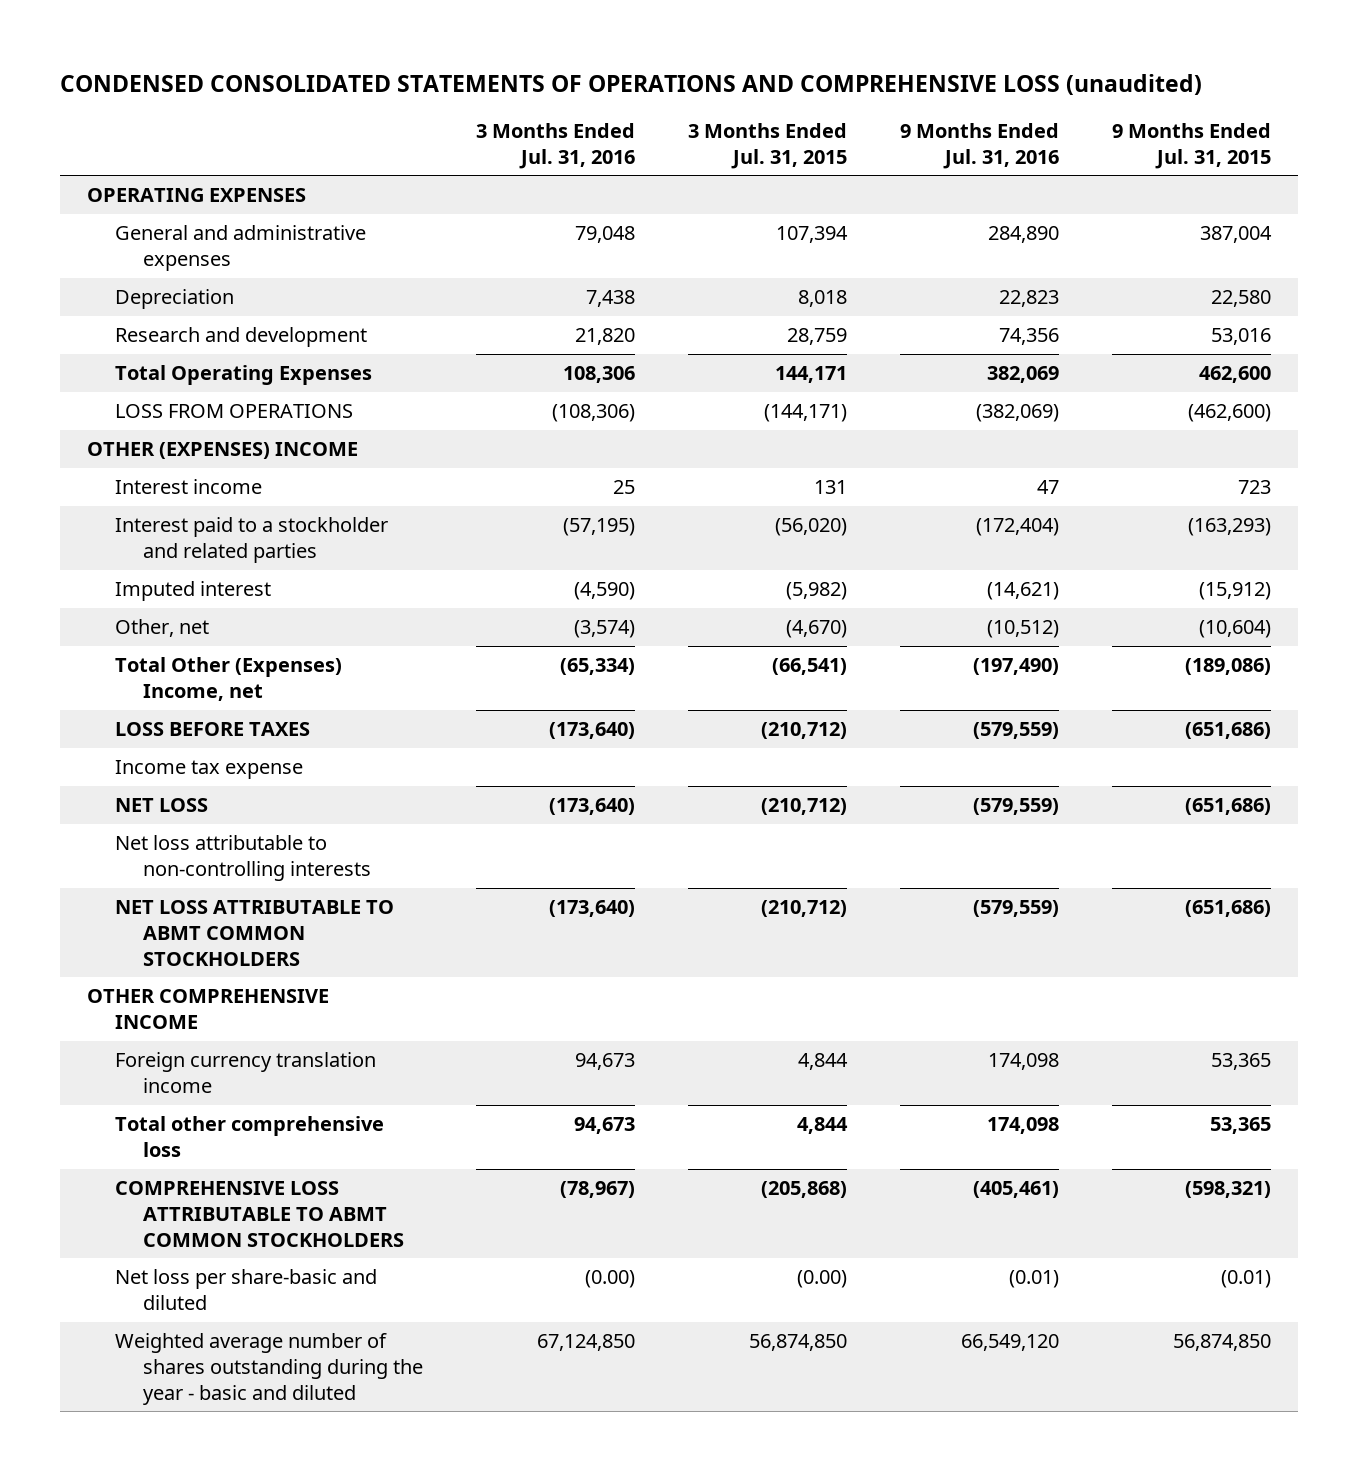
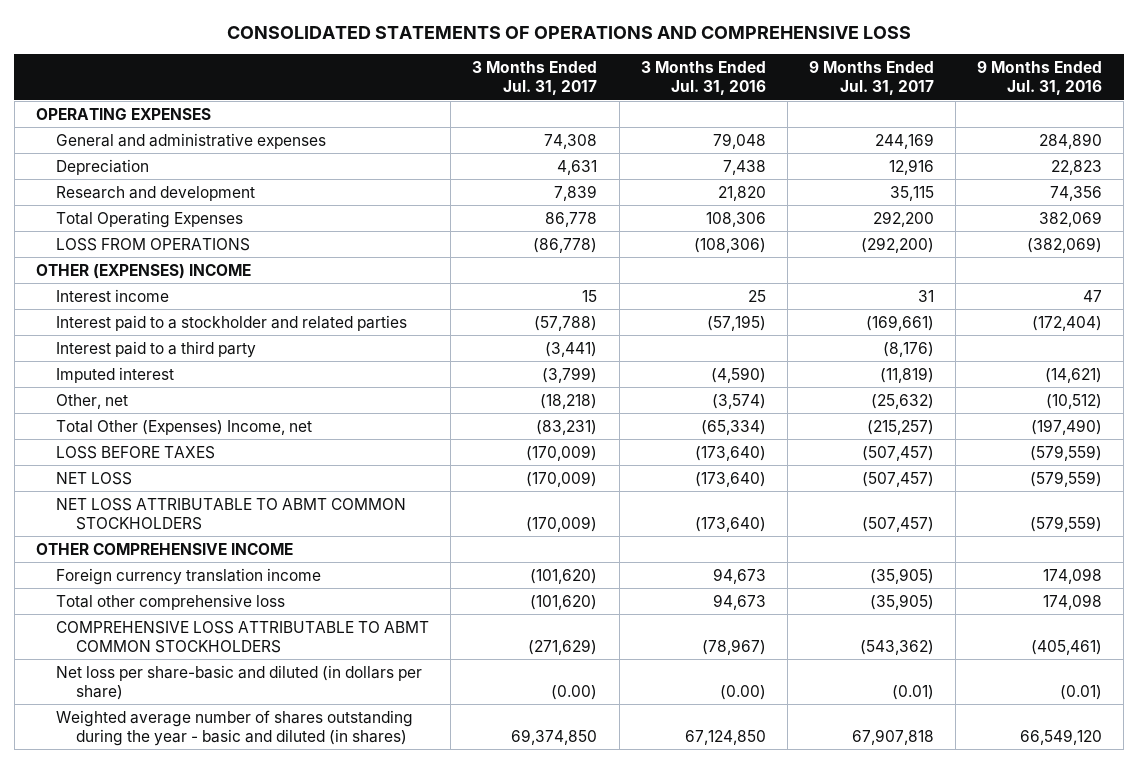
- CONDENSED CONSOLIDATED STATEMENTS OF OPERATIONS AND COMPREHENSIVE LOSS (unaudited)
+ CONSOLIDATED STATEMENTS OF OPERATIONS AND COMPREHENSIVE LOSS
- | 3 Months Ended Jul. 31, 2016 | 3 Months Ended Jul. 31, 2015 | 9 Months Ended Jul. 31, 2016 | 9 Months Ended Jul. 31, 2015
+ | 3 Months Ended Jul. 31, 2017 | 3 Months Ended Jul. 31, 2016 | 9 Months Ended Jul. 31, 2017 | 9 Months Ended Jul. 31, 2016
+ Interest paid to a third party | (3,441) | | (8,176) |
- Income tax expense
- Net loss attributable to non-controlling interests
- Net loss per share-basic and diluted | (0.00) | (0.00) | (0.01) | (0.01)
- Weighted average number of shares outstanding during the year - basic and diluted | 67,124,850 | 56,874,850 | 66,549,120 | 56,874,850
+ Net loss per share-basic and diluted (in dollars per share) | (0.00) | (0.00) | (0.01) | (0.01)
+ Weighted average number of shares outstanding during the year - basic and diluted (in shares) | 69,374,850 | 67,124,850 | 67,907,818 | 66,549,120

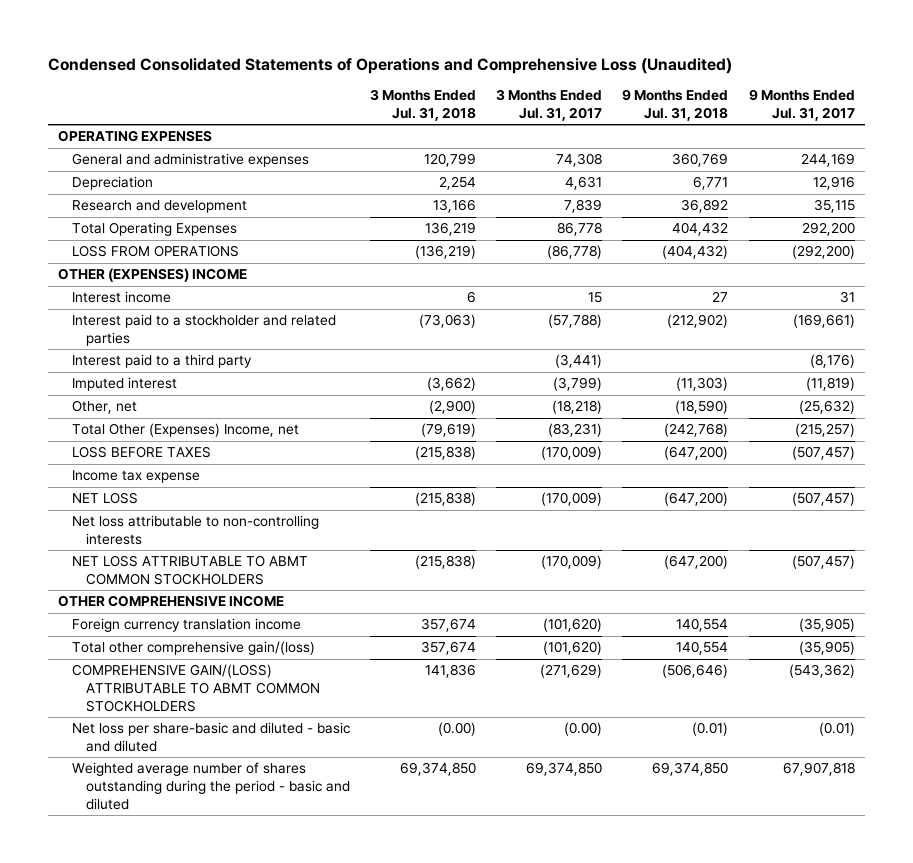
- CONSOLIDATED STATEMENTS OF OPERATIONS AND COMPREHENSIVE LOSS
+ Condensed Consolidated Statements of Operations and Comprehensive Loss (Unaudited)
- | 3 Months Ended Jul. 31, 2017 | 3 Months Ended Jul. 31, 2016 | 9 Months Ended Jul. 31, 2017 | 9 Months Ended Jul. 31, 2016
+ | 3 Months Ended Jul. 31, 2018 | 3 Months Ended Jul. 31, 2017 | 9 Months Ended Jul. 31, 2018 | 9 Months Ended Jul. 31, 2017
+ Income tax expense
+ Net loss attributable to non-controlling interests
- Total other comprehensive loss | (101,620) | 94,673 | (35,905) | 174,098
- COMPREHENSIVE LOSS ATTRIBUTABLE TO ABMT COMMON STOCKHOLDERS | (271,629) | (78,967) | (543,362) | (405,461)
- Net loss per share-basic and diluted (in dollars per share) | (0.00) | (0.00) | (0.01) | (0.01)
- Weighted average number of shares outstanding during the year - basic and diluted (in shares) | 69,374,850 | 67,124,850 | 67,907,818 | 66,549,120
+ Total other comprehensive gain/(loss) | 357,674 | (101,620) | 140,554 | (35,905)
+ COMPREHENSIVE GAIN/(LOSS) ATTRIBUTABLE TO ABMT COMMON STOCKHOLDERS | 141,836 | (271,629) | (506,646) | (543,362)
+ Net loss per share-basic and diluted - basic and diluted | (0.00) | (0.00) | (0.01) | (0.01)
+ Weighted average number of shares outstanding during the period - basic and diluted | 69,374,850 | 69,374,850 | 69,374,850 | 67,907,818

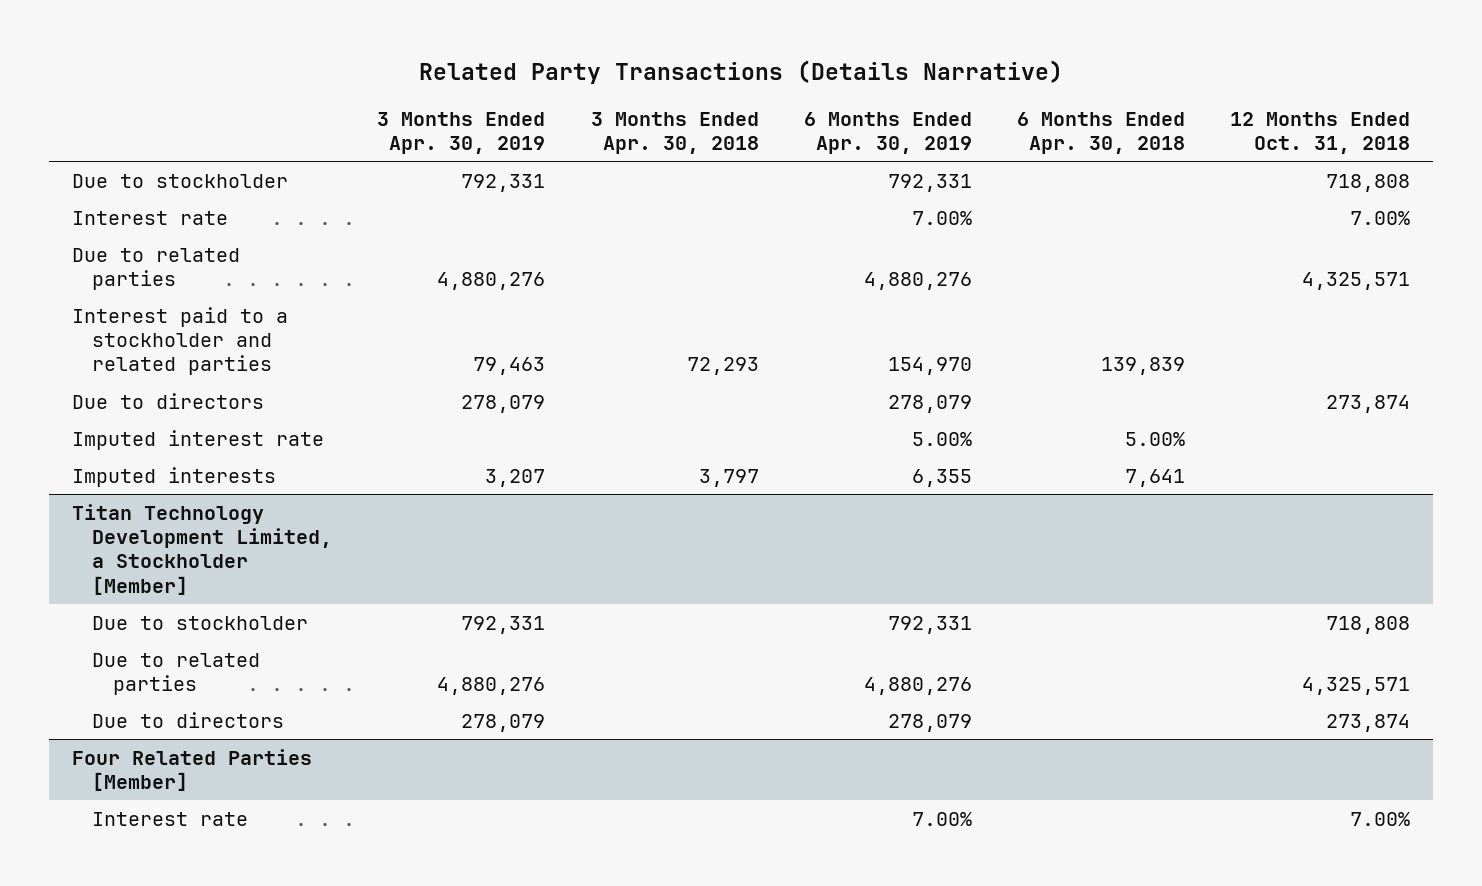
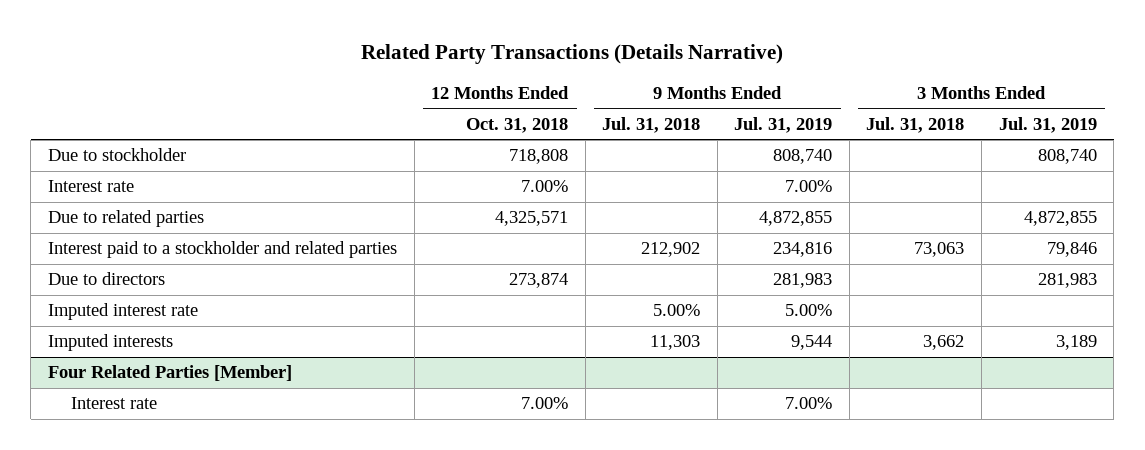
- | 3 Months Ended Apr. 30, 2019 | 3 Months Ended Apr. 30, 2018 | 6 Months Ended Apr. 30, 2019 | 6 Months Ended Apr. 30, 2018 | 12 Months Ended Oct. 31, 2018
+ | 12 Months Ended Oct. 31, 2018 | 9 Months Ended Jul. 31, 2018 | 9 Months Ended Jul. 31, 2019 | 3 Months Ended Jul. 31, 2018 | 3 Months Ended Jul. 31, 2019
- Titan Technology Development Limited, a Stockholder [Member]
- Due to stockholder | 792,331 | | 792,331 | | 718,808
- Due to related parties | 4,880,276 | | 4,880,276 | | 4,325,571
- Due to directors | 278,079 | | 278,079 | | 273,874

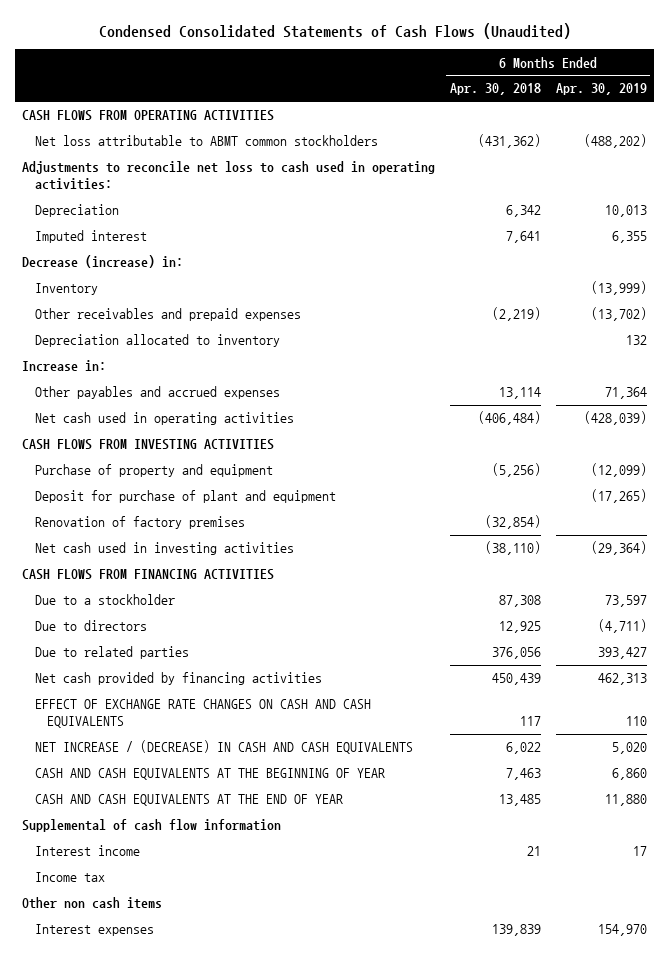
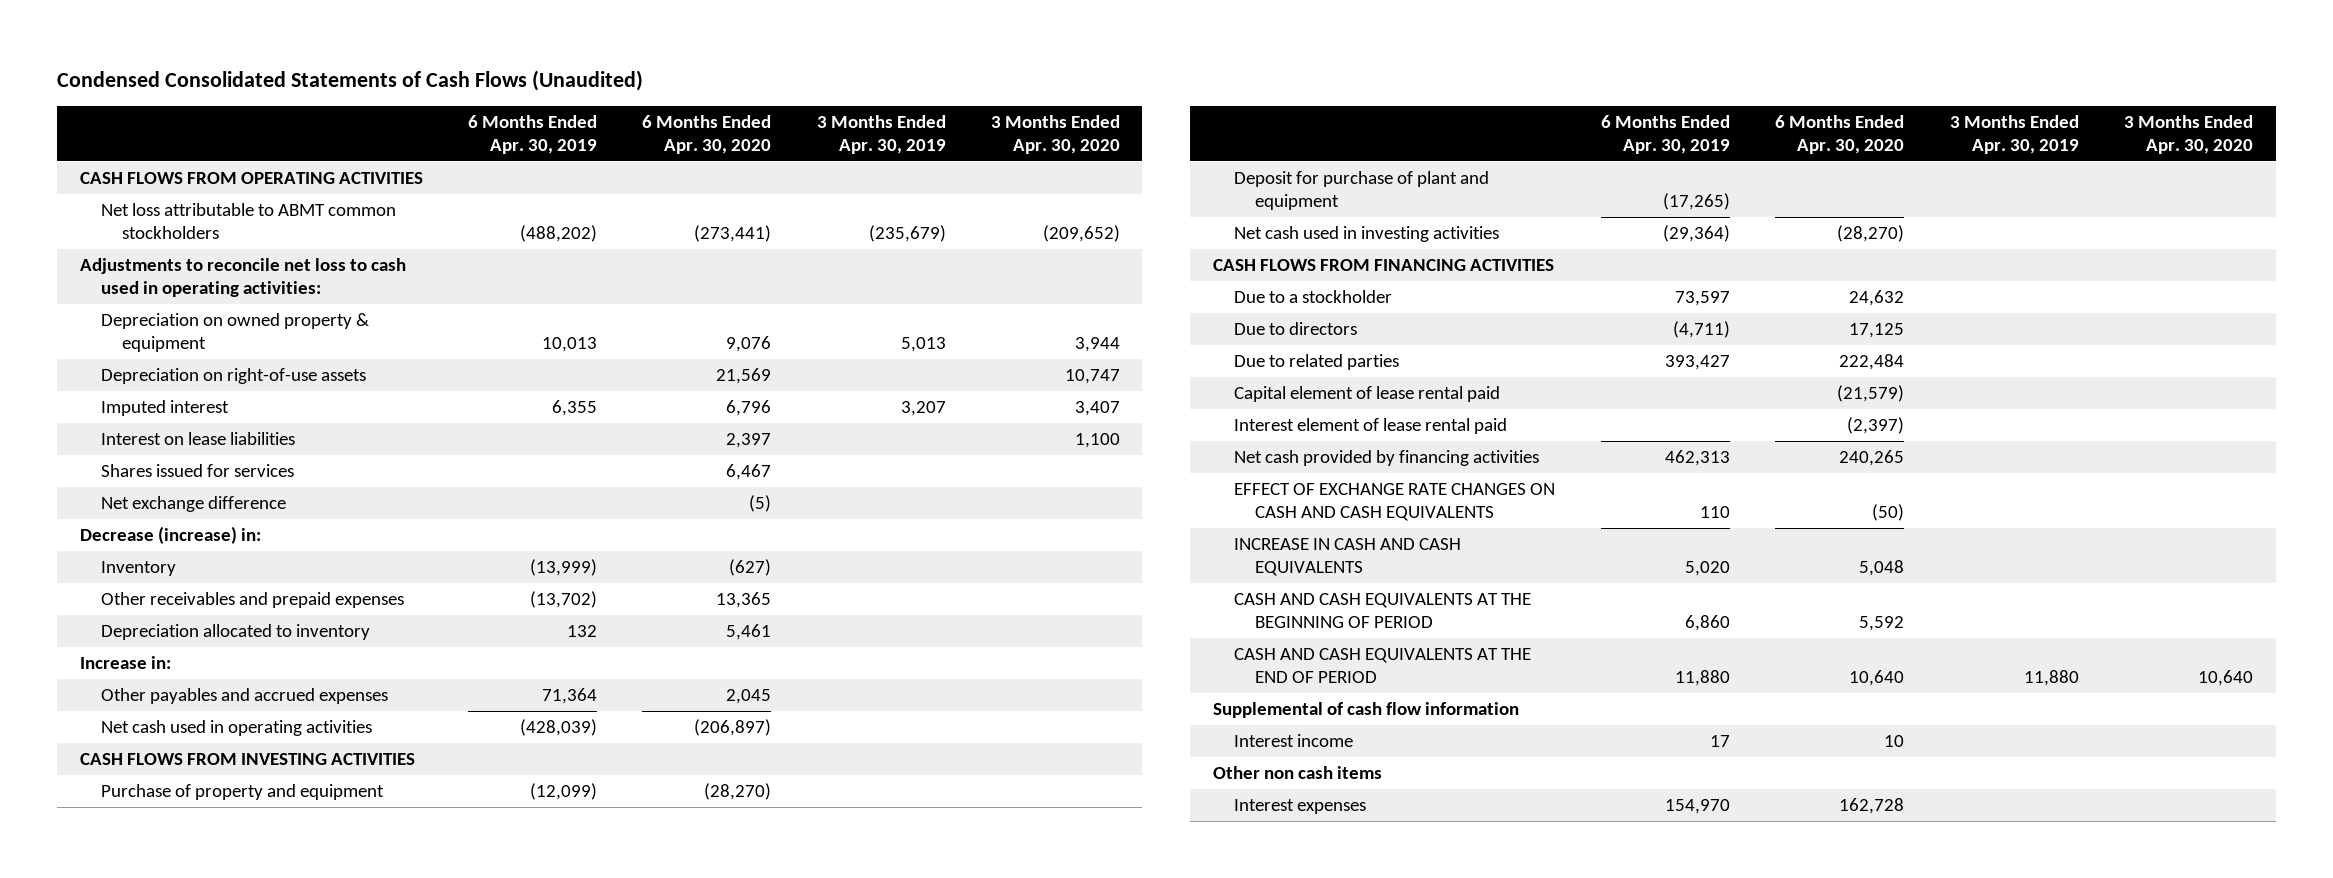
- | 6 Months Ended Apr. 30, 2018 | 6 Months Ended Apr. 30, 2019
+ | 6 Months Ended Apr. 30, 2019 | 6 Months Ended Apr. 30, 2020 | 3 Months Ended Apr. 30, 2019 | 3 Months Ended Apr. 30, 2020
- Depreciation | 6,342 | 10,013
+ Depreciation on owned property & equipment | 10,013 | 9,076 | 5,013 | 3,944
+ Depreciation on right-of-use assets | | 21,569 | | 10,747
+ Interest on lease liabilities | | 2,397 | | 1,100
+ Shares issued for services | | 6,467 | |
+ Net exchange difference | | (5) | |
- Renovation of factory premises | (32,854) |
+ Capital element of lease rental paid | | (21,579) | |
+ Interest element of lease rental paid | | (2,397) | |
- NET INCREASE / (DECREASE) IN CASH AND CASH EQUIVALENTS | 6,022 | 5,020
- CASH AND CASH EQUIVALENTS AT THE BEGINNING OF YEAR | 7,463 | 6,860
- CASH AND CASH EQUIVALENTS AT THE END OF YEAR | 13,485 | 11,880
+ INCREASE IN CASH AND CASH EQUIVALENTS | 5,020 | 5,048 | |
+ CASH AND CASH EQUIVALENTS AT THE BEGINNING OF PERIOD | 6,860 | 5,592 | |
+ CASH AND CASH EQUIVALENTS AT THE END OF PERIOD | 11,880 | 10,640 | 11,880 | 10,640
- Income tax

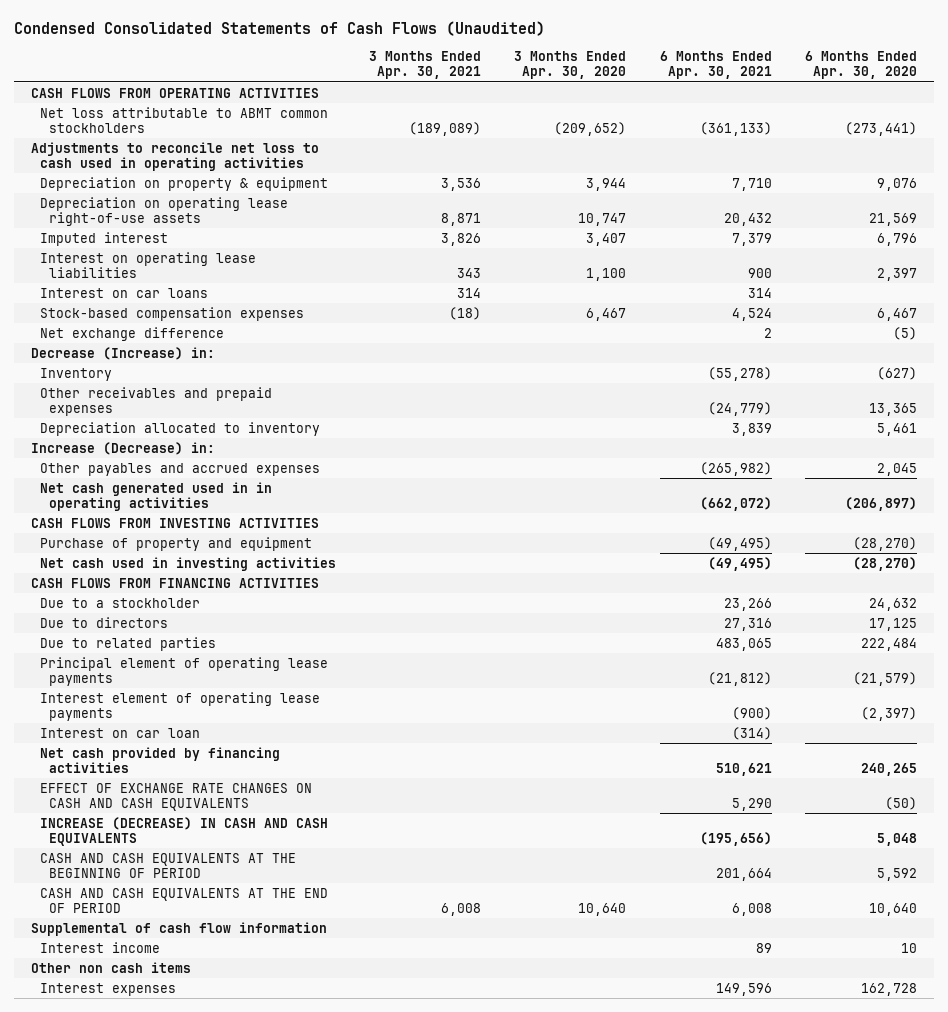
- | 6 Months Ended Apr. 30, 2019 | 6 Months Ended Apr. 30, 2020 | 3 Months Ended Apr. 30, 2019 | 3 Months Ended Apr. 30, 2020
+ | 3 Months Ended Apr. 30, 2021 | 3 Months Ended Apr. 30, 2020 | 6 Months Ended Apr. 30, 2021 | 6 Months Ended Apr. 30, 2020
- Adjustments to reconcile net loss to cash used in operating activities:
- Depreciation on owned property & equipment | 10,013 | 9,076 | 5,013 | 3,944
- Depreciation on right-of-use assets | | 21,569 | | 10,747
+ Adjustments to reconcile net loss to cash used in operating activities
+ Depreciation on property & equipment | 3,536 | 3,944 | 7,710 | 9,076
+ Depreciation on operating lease right-of-use assets | 8,871 | 10,747 | 20,432 | 21,569
- Interest on lease liabilities | | 2,397 | | 1,100
- Shares issued for services | | 6,467 | |
+ Interest on operating lease liabilities | 343 | 1,100 | 900 | 2,397
+ Interest on car loans | 314 | | 314 |
+ Stock-based compensation expenses | (18) | 6,467 | 4,524 | 6,467
- Decrease (increase) in:
+ Decrease (Increase) in:
- Increase in:
+ Increase (Decrease) in:
- Net cash used in operating activities | (428,039) | (206,897) | |
+ Net cash generated used in in operating activities | | | (662,072) | (206,897)
- Deposit for purchase of plant and equipment | (17,265) | | |
- Capital element of lease rental paid | | (21,579) | |
- Interest element of lease rental paid | | (2,397) | |
+ Principal element of operating lease payments | | | (21,812) | (21,579)
+ Interest element of operating lease payments | | | (900) | (2,397)
+ Interest on car loan | | | (314) |
- INCREASE IN CASH AND CASH EQUIVALENTS | 5,020 | 5,048 | |
+ INCREASE (DECREASE) IN CASH AND CASH EQUIVALENTS | | | (195,656) | 5,048

